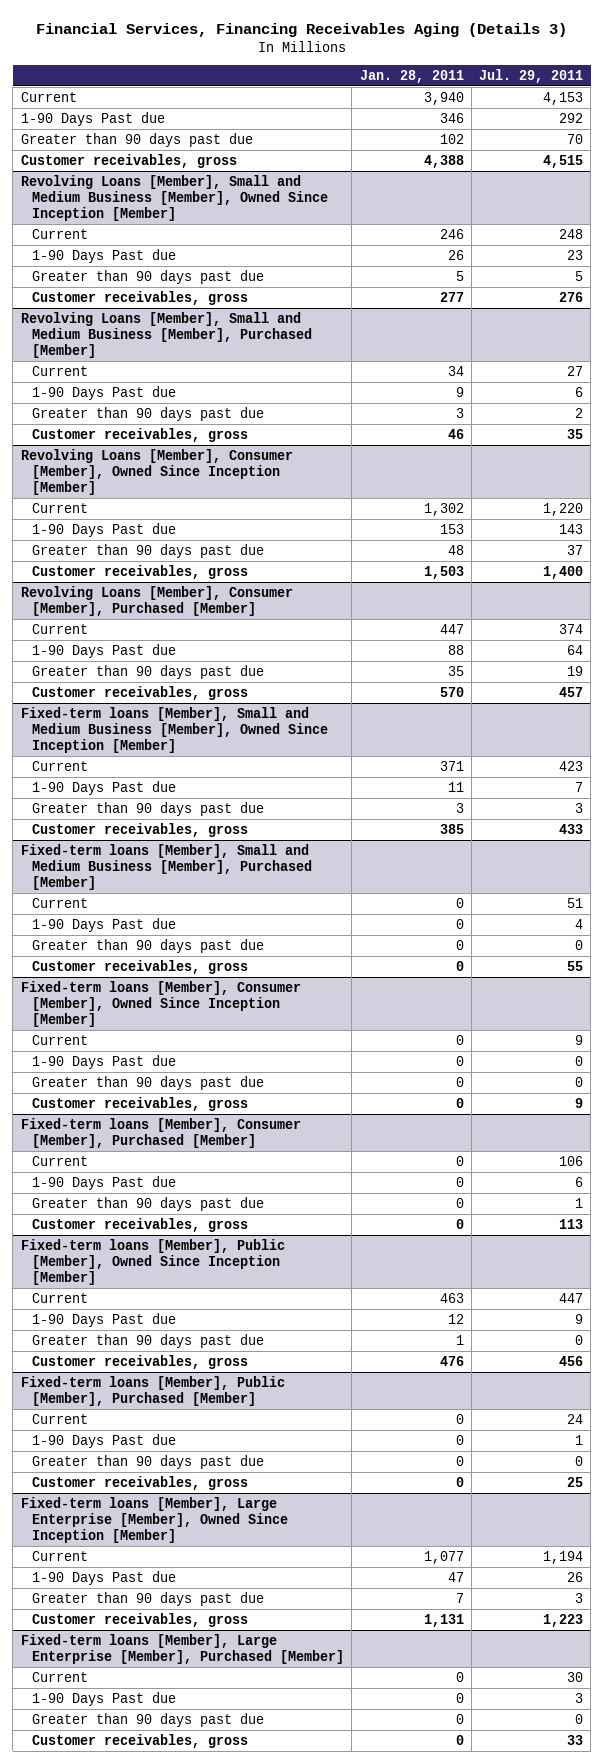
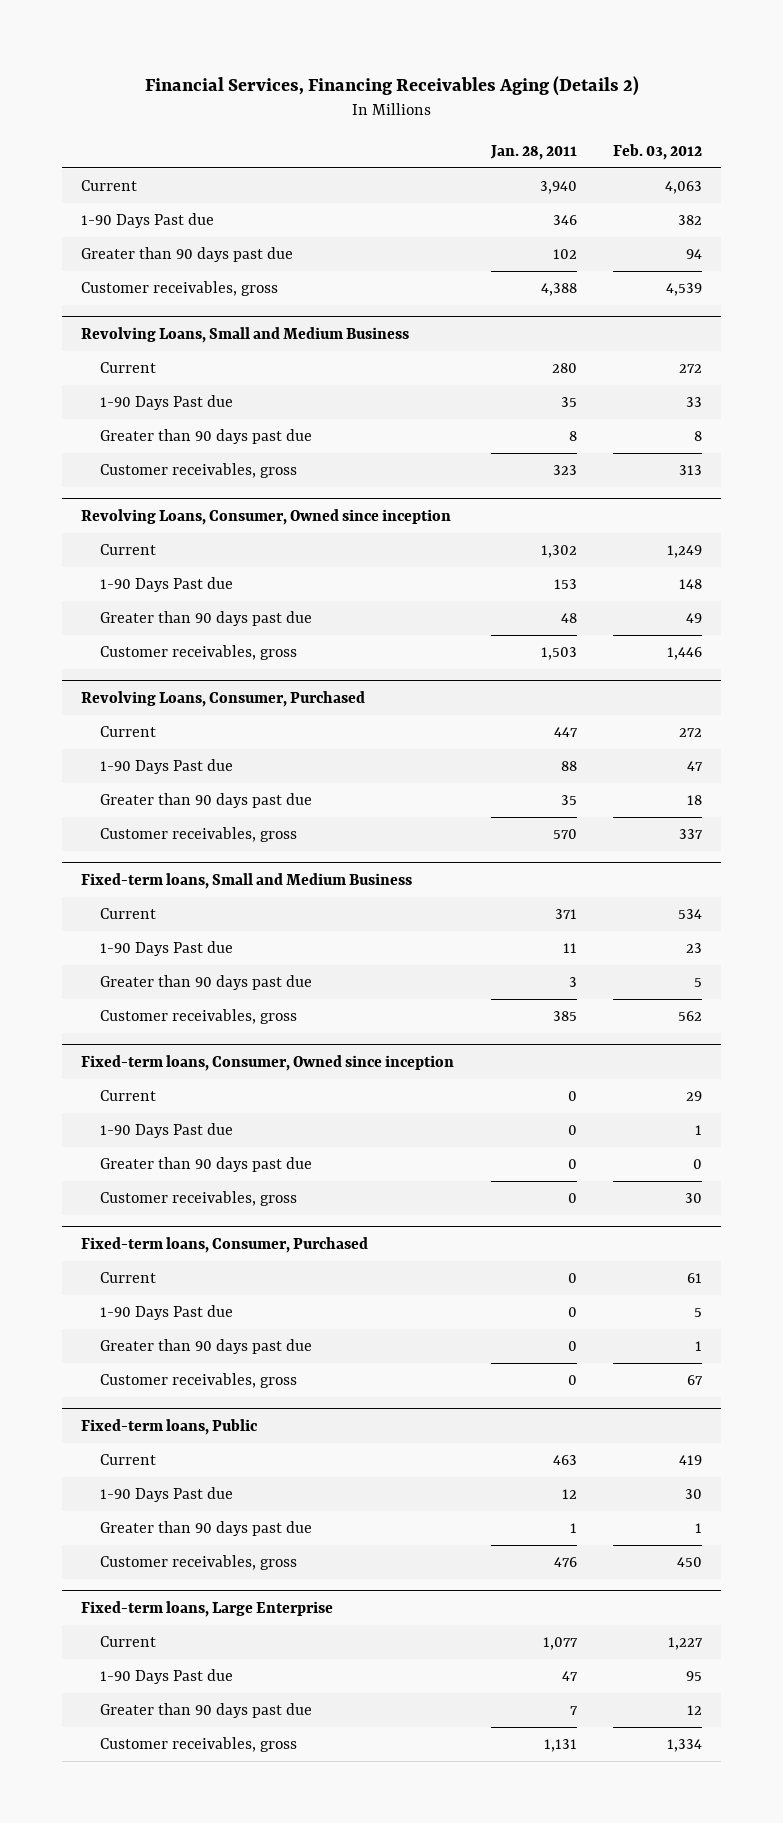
- Financial Services, Financing Receivables Aging (Details 3)
+ Financial Services, Financing Receivables Aging (Details 2)
- | Jan. 28, 2011 | Jul. 29, 2011
+ | Jan. 28, 2011 | Feb. 03, 2012
- Revolving Loans [Member], Small and Medium Business [Member], Owned Since Inception [Member]
- Current | 246 | 248
- 1-90 Days Past due | 26 | 23
- Greater than 90 days past due | 5 | 5
- Customer receivables, gross | 277 | 276
- Revolving Loans [Member], Small and Medium Business [Member], Purchased [Member]
- Current | 34 | 27
- 1-90 Days Past due | 9 | 6
- Greater than 90 days past due | 3 | 2
- Customer receivables, gross | 46 | 35
- Revolving Loans [Member], Consumer [Member], Owned Since Inception [Member]
+ Revolving Loans, Small and Medium Business
+ Current | 280 | 272
+ 1-90 Days Past due | 35 | 33
+ Greater than 90 days past due | 8 | 8
+ Customer receivables, gross | 323 | 313
+ Revolving Loans, Consumer, Owned since inception
- Revolving Loans [Member], Consumer [Member], Purchased [Member]
+ Revolving Loans, Consumer, Purchased
- Fixed-term loans [Member], Small and Medium Business [Member], Owned Since Inception [Member]
+ Fixed-term loans, Small and Medium Business
- Fixed-term loans [Member], Small and Medium Business [Member], Purchased [Member]
- Current | 0 | 51
- 1-90 Days Past due | 0 | 4
- Greater than 90 days past due | 0 | 0
- Customer receivables, gross | 0 | 55
- Fixed-term loans [Member], Consumer [Member], Owned Since Inception [Member]
+ Fixed-term loans, Consumer, Owned since inception
- Fixed-term loans [Member], Consumer [Member], Purchased [Member]
+ Fixed-term loans, Consumer, Purchased
- Fixed-term loans [Member], Public [Member], Owned Since Inception [Member]
+ Fixed-term loans, Public
- Fixed-term loans [Member], Public [Member], Purchased [Member]
- Current | 0 | 24
- 1-90 Days Past due | 0 | 1
- Greater than 90 days past due | 0 | 0
- Customer receivables, gross | 0 | 25
- Fixed-term loans [Member], Large Enterprise [Member], Owned Since Inception [Member]
+ Fixed-term loans, Large Enterprise
- Fixed-term loans [Member], Large Enterprise [Member], Purchased [Member]
- Current | 0 | 30
- 1-90 Days Past due | 0 | 3
- Greater than 90 days past due | 0 | 0
- Customer receivables, gross | 0 | 33

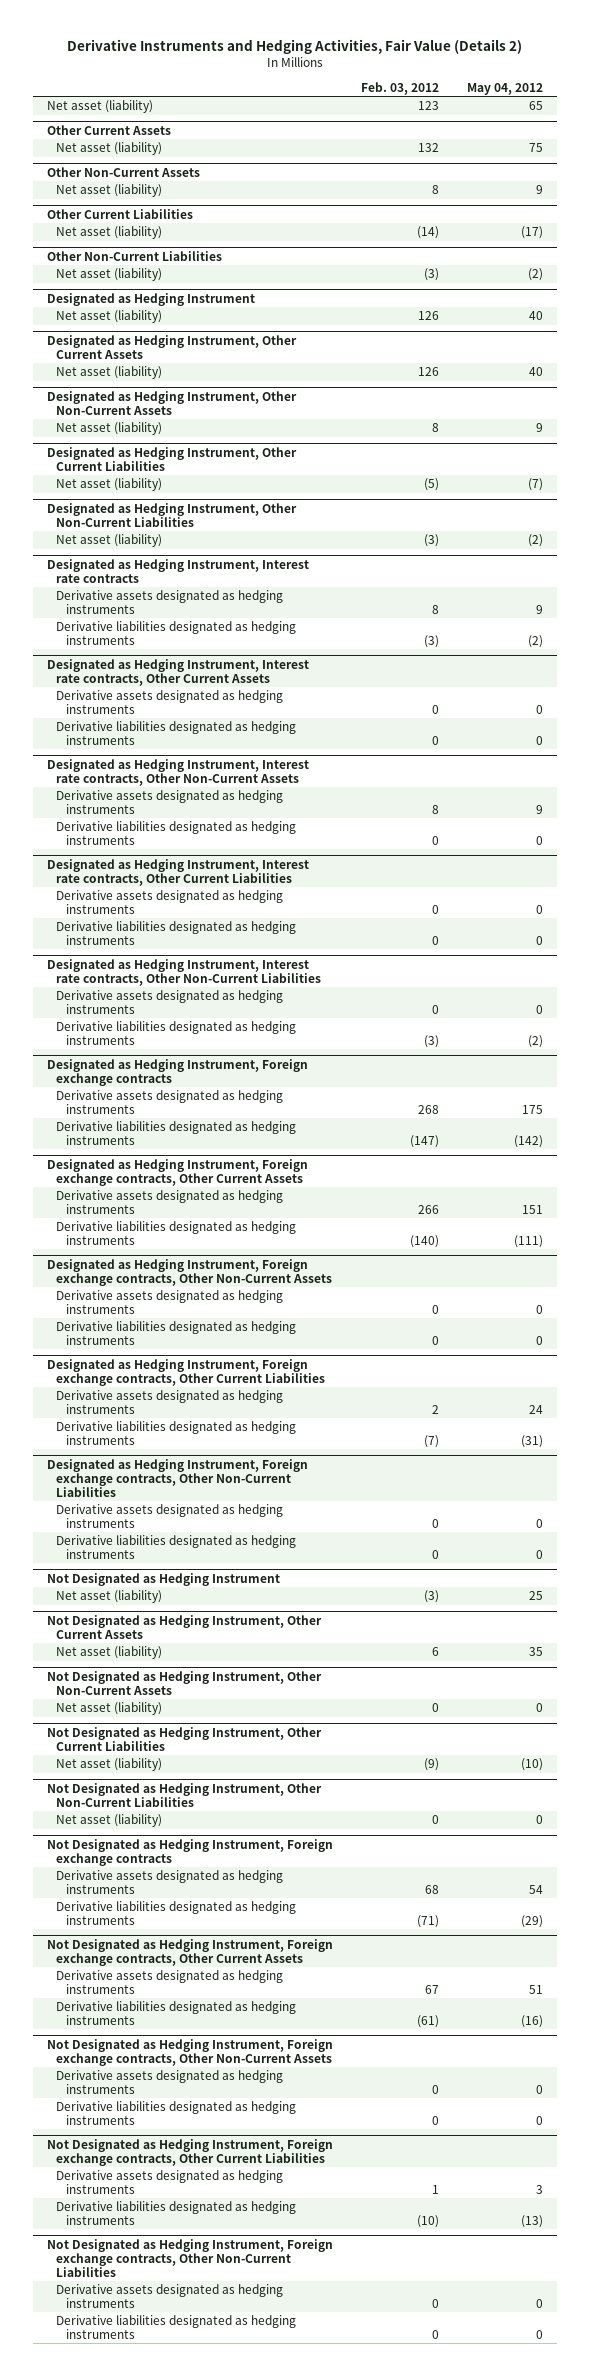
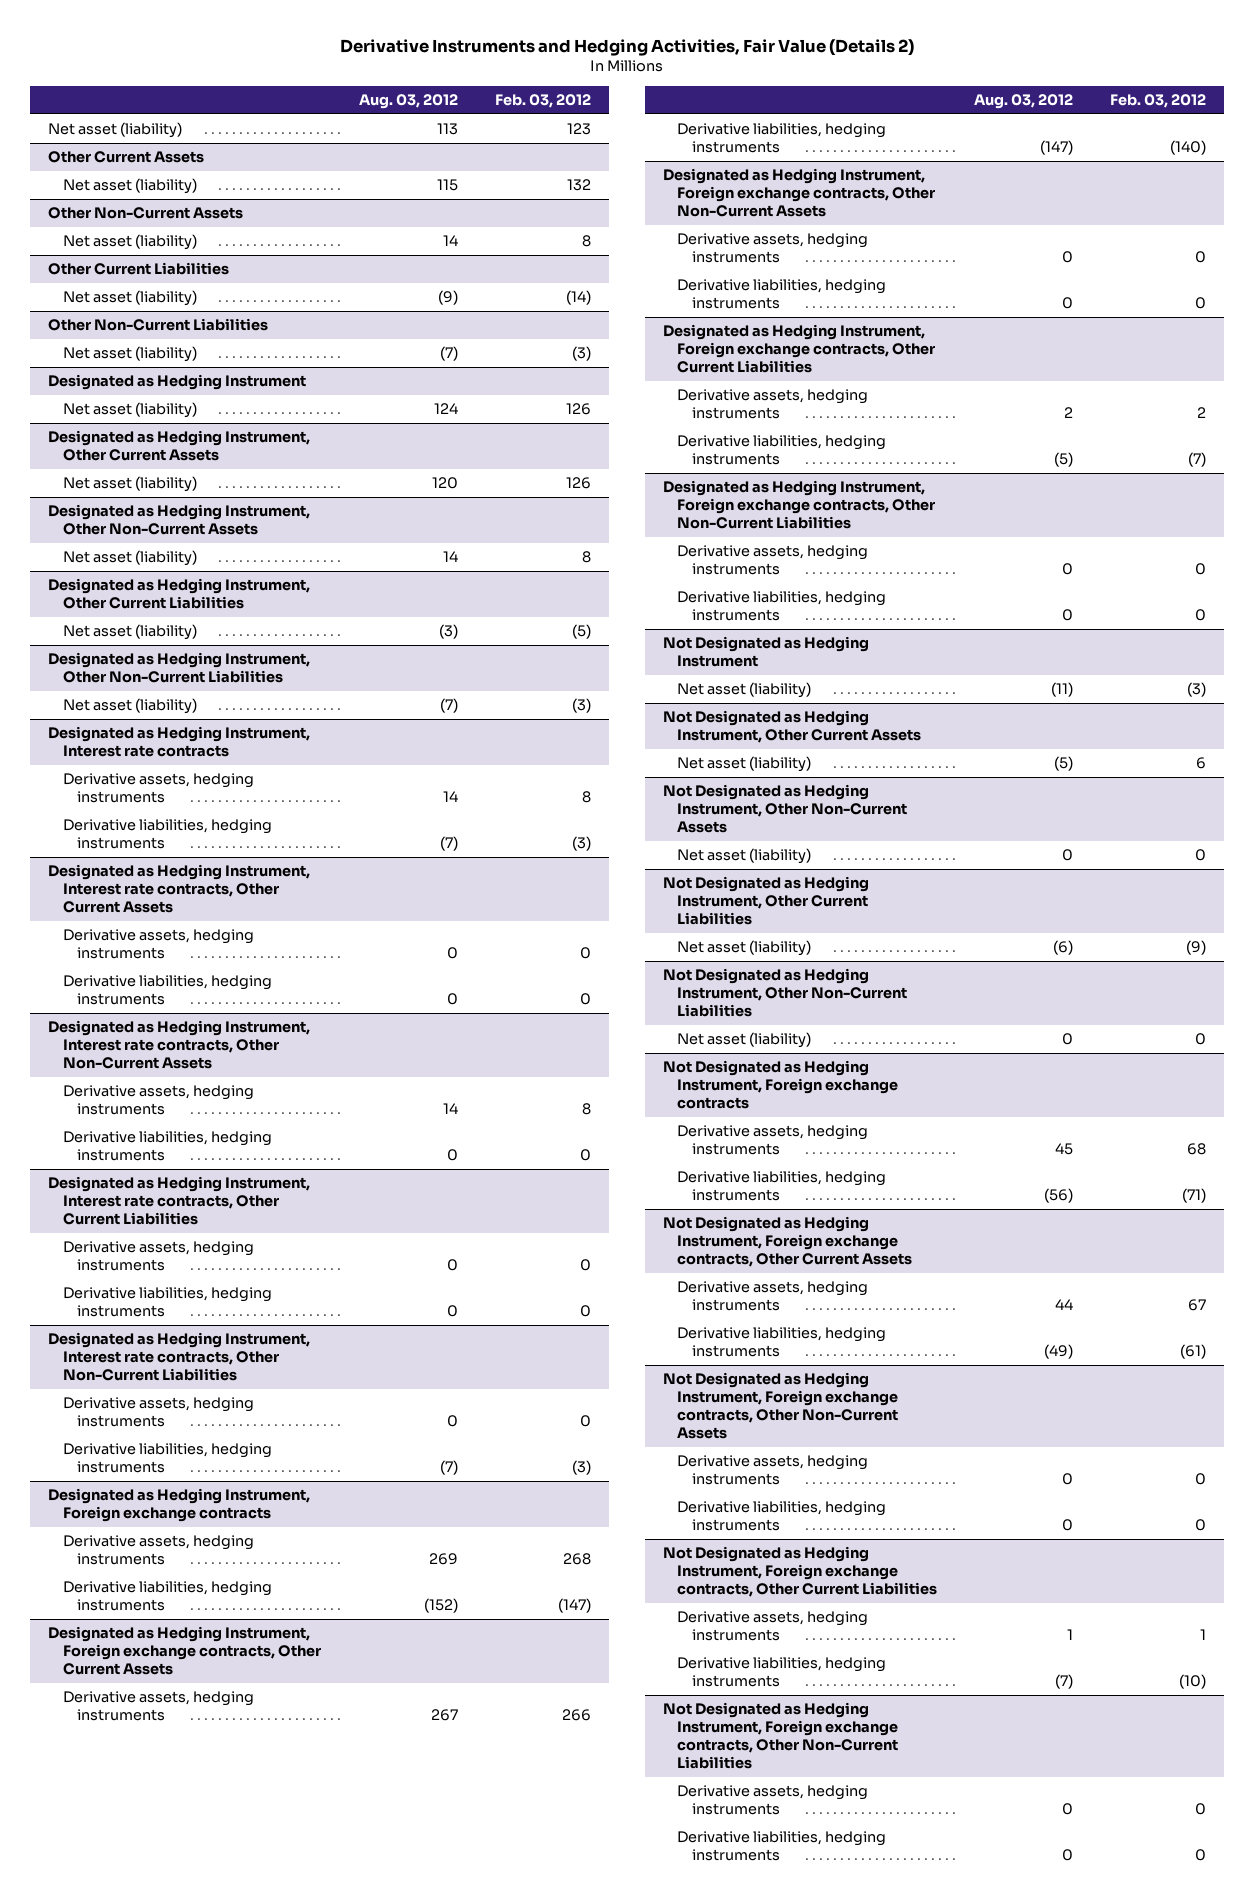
- | Feb. 03, 2012 | May 04, 2012
+ | Aug. 03, 2012 | Feb. 03, 2012
@ Designated as Hedging Instrument, Interest rate contracts
- Derivative assets designated as hedging instruments | 8 | 9
- Derivative liabilities designated as hedging instruments | (3) | (2)
+ Derivative assets, hedging instruments | 14 | 8
+ Derivative liabilities, hedging instruments | (7) | (3)
@ Designated as Hedging Instrument, Interest rate contracts, Other Current Assets
- Derivative assets designated as hedging instruments | 0 | 0
- Derivative liabilities designated as hedging instruments | 0 | 0
+ Derivative assets, hedging instruments | 0 | 0
+ Derivative liabilities, hedging instruments | 0 | 0
@ Designated as Hedging Instrument, Interest rate contracts, Other Non-Current Assets
- Derivative assets designated as hedging instruments | 8 | 9
- Derivative liabilities designated as hedging instruments | 0 | 0
+ Derivative assets, hedging instruments | 14 | 8
+ Derivative liabilities, hedging instruments | 0 | 0
@ Designated as Hedging Instrument, Interest rate contracts, Other Current Liabilities
- Derivative assets designated as hedging instruments | 0 | 0
- Derivative liabilities designated as hedging instruments | 0 | 0
+ Derivative assets, hedging instruments | 0 | 0
+ Derivative liabilities, hedging instruments | 0 | 0
@ Designated as Hedging Instrument, Interest rate contracts, Other Non-Current Liabilities
- Derivative assets designated as hedging instruments | 0 | 0
- Derivative liabilities designated as hedging instruments | (3) | (2)
+ Derivative assets, hedging instruments | 0 | 0
+ Derivative liabilities, hedging instruments | (7) | (3)
@ Designated as Hedging Instrument, Foreign exchange contracts
- Derivative assets designated as hedging instruments | 268 | 175
- Derivative liabilities designated as hedging instruments | (147) | (142)
+ Derivative assets, hedging instruments | 269 | 268
+ Derivative liabilities, hedging instruments | (152) | (147)
@ Designated as Hedging Instrument, Foreign exchange contracts, Other Current Assets
- Derivative assets designated as hedging instruments | 266 | 151
- Derivative liabilities designated as hedging instruments | (140) | (111)
+ Derivative assets, hedging instruments | 267 | 266
+ Derivative liabilities, hedging instruments | (147) | (140)
@ Designated as Hedging Instrument, Foreign exchange contracts, Other Non-Current Assets
- Derivative assets designated as hedging instruments | 0 | 0
- Derivative liabilities designated as hedging instruments | 0 | 0
+ Derivative assets, hedging instruments | 0 | 0
+ Derivative liabilities, hedging instruments | 0 | 0
@ Designated as Hedging Instrument, Foreign exchange contracts, Other Current Liabilities
- Derivative assets designated as hedging instruments | 2 | 24
- Derivative liabilities designated as hedging instruments | (7) | (31)
+ Derivative assets, hedging instruments | 2 | 2
+ Derivative liabilities, hedging instruments | (5) | (7)
@ Designated as Hedging Instrument, Foreign exchange contracts, Other Non-Current Liabilities
- Derivative assets designated as hedging instruments | 0 | 0
- Derivative liabilities designated as hedging instruments | 0 | 0
+ Derivative assets, hedging instruments | 0 | 0
+ Derivative liabilities, hedging instruments | 0 | 0
@ Not Designated as Hedging Instrument, Foreign exchange contracts
- Derivative assets designated as hedging instruments | 68 | 54
- Derivative liabilities designated as hedging instruments | (71) | (29)
+ Derivative assets, hedging instruments | 45 | 68
+ Derivative liabilities, hedging instruments | (56) | (71)
@ Not Designated as Hedging Instrument, Foreign exchange contracts, Other Current Assets
- Derivative assets designated as hedging instruments | 67 | 51
- Derivative liabilities designated as hedging instruments | (61) | (16)
+ Derivative assets, hedging instruments | 44 | 67
+ Derivative liabilities, hedging instruments | (49) | (61)
@ Not Designated as Hedging Instrument, Foreign exchange contracts, Other Non-Current Assets
- Derivative assets designated as hedging instruments | 0 | 0
- Derivative liabilities designated as hedging instruments | 0 | 0
+ Derivative assets, hedging instruments | 0 | 0
+ Derivative liabilities, hedging instruments | 0 | 0
@ Not Designated as Hedging Instrument, Foreign exchange contracts, Other Current Liabilities
- Derivative assets designated as hedging instruments | 1 | 3
- Derivative liabilities designated as hedging instruments | (10) | (13)
+ Derivative assets, hedging instruments | 1 | 1
+ Derivative liabilities, hedging instruments | (7) | (10)
@ Not Designated as Hedging Instrument, Foreign exchange contracts, Other Non-Current Liabilities
- Derivative assets designated as hedging instruments | 0 | 0
- Derivative liabilities designated as hedging instruments | 0 | 0
+ Derivative assets, hedging instruments | 0 | 0
+ Derivative liabilities, hedging instruments | 0 | 0

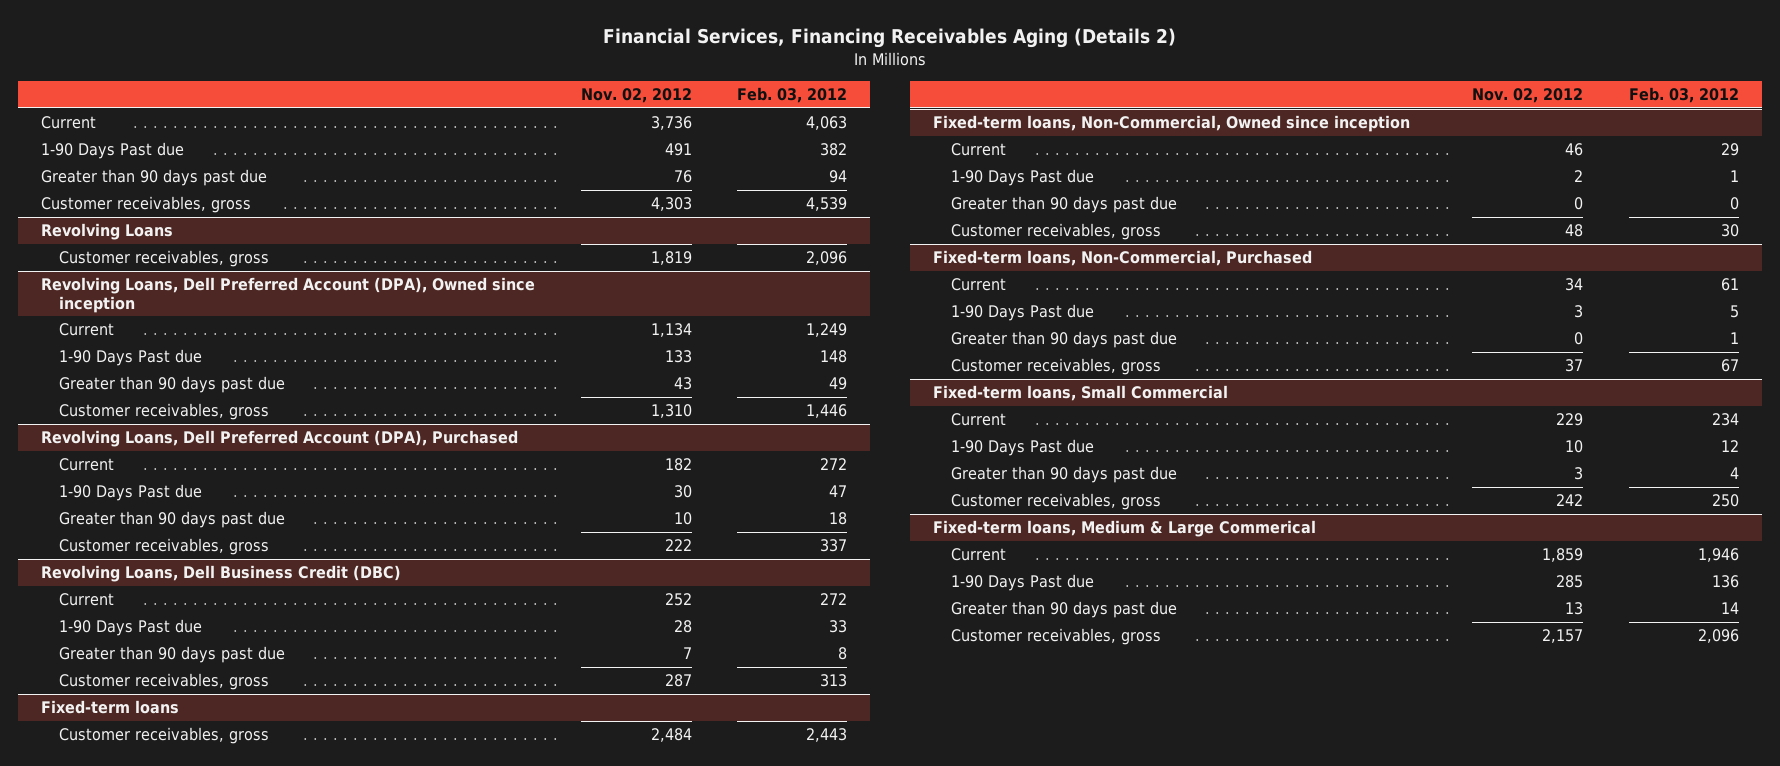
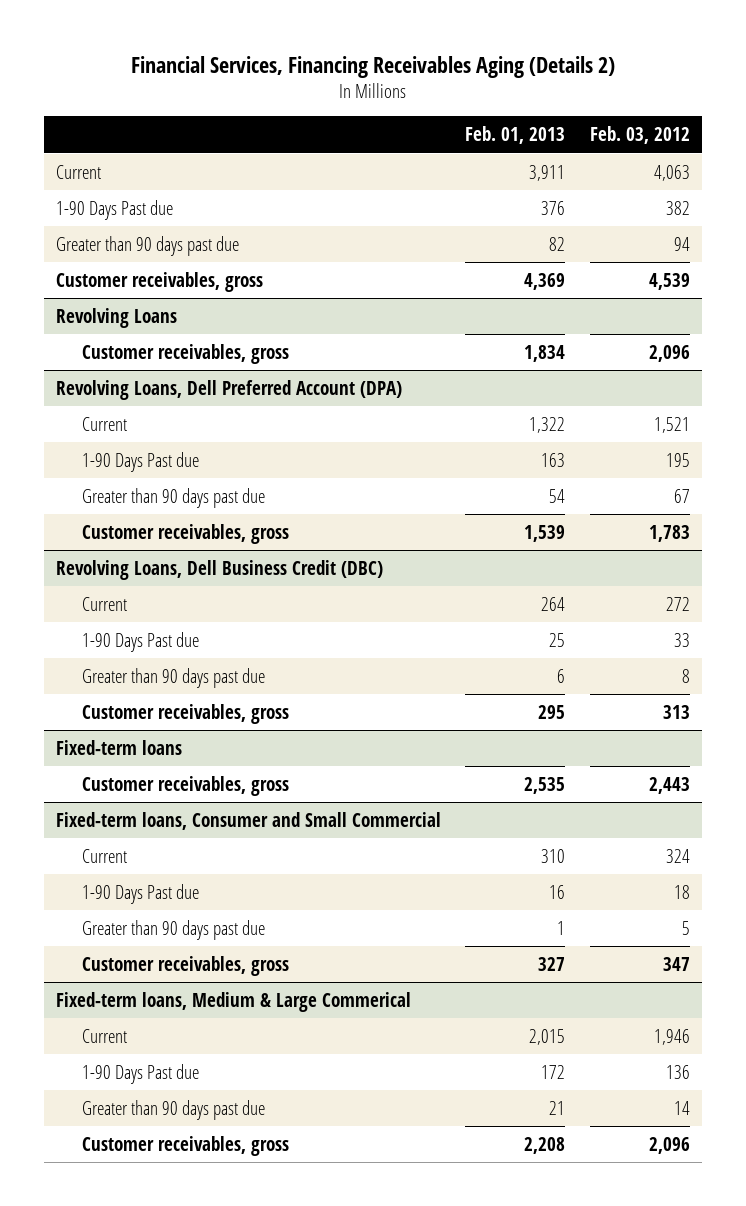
- | Nov. 02, 2012 | Feb. 03, 2012
+ | Feb. 01, 2013 | Feb. 03, 2012
- Revolving Loans, Dell Preferred Account (DPA), Owned since inception
- Current | 1,134 | 1,249
- 1-90 Days Past due | 133 | 148
- Greater than 90 days past due | 43 | 49
- Customer receivables, gross | 1,310 | 1,446
- Revolving Loans, Dell Preferred Account (DPA), Purchased
- Current | 182 | 272
- 1-90 Days Past due | 30 | 47
- Greater than 90 days past due | 10 | 18
- Customer receivables, gross | 222 | 337
+ Revolving Loans, Dell Preferred Account (DPA)
+ Current | 1,322 | 1,521
+ 1-90 Days Past due | 163 | 195
+ Greater than 90 days past due | 54 | 67
+ Customer receivables, gross | 1,539 | 1,783
- Fixed-term loans, Non-Commercial, Owned since inception
- Current | 46 | 29
- 1-90 Days Past due | 2 | 1
- Greater than 90 days past due | 0 | 0
- Customer receivables, gross | 48 | 30
- Fixed-term loans, Non-Commercial, Purchased
- Current | 34 | 61
- 1-90 Days Past due | 3 | 5
- Greater than 90 days past due | 0 | 1
- Customer receivables, gross | 37 | 67
- Fixed-term loans, Small Commercial
- Current | 229 | 234
- 1-90 Days Past due | 10 | 12
- Greater than 90 days past due | 3 | 4
- Customer receivables, gross | 242 | 250
+ Fixed-term loans, Consumer and Small Commercial
+ Current | 310 | 324
+ 1-90 Days Past due | 16 | 18
+ Greater than 90 days past due | 1 | 5
+ Customer receivables, gross | 327 | 347

